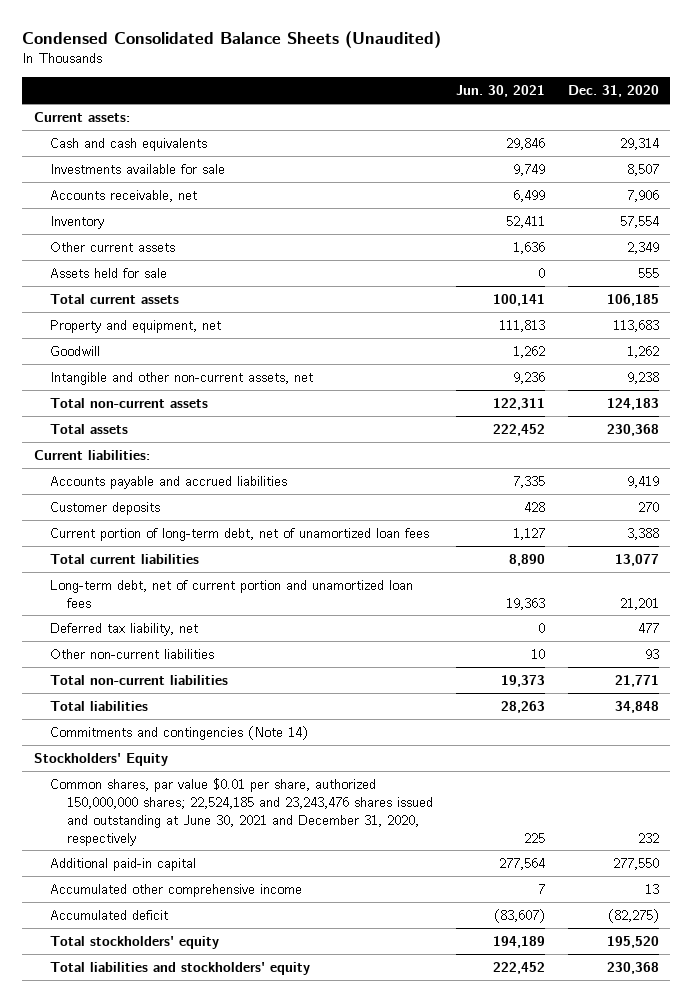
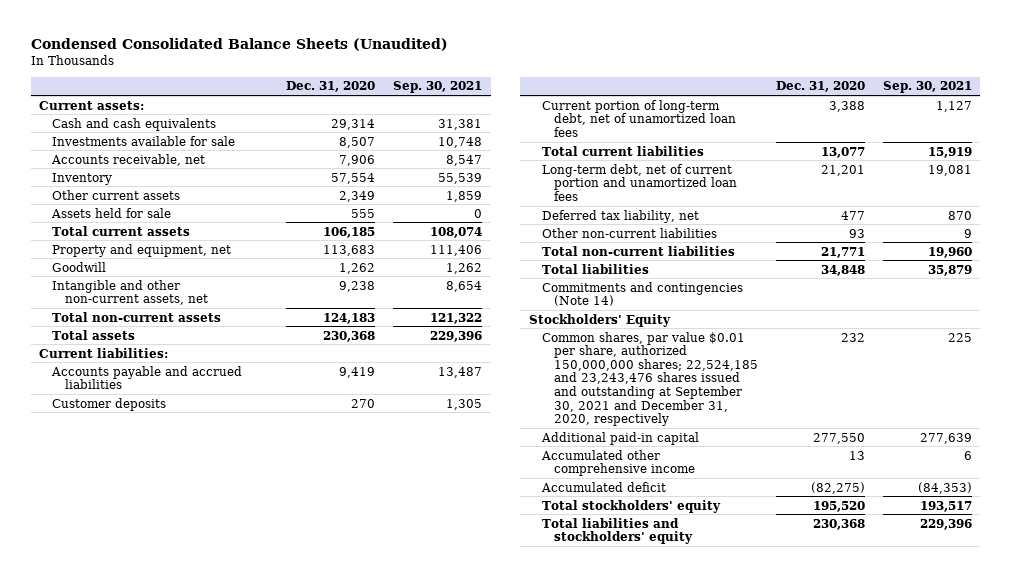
- | Jun. 30, 2021 | Dec. 31, 2020
+ | Dec. 31, 2020 | Sep. 30, 2021
- Common shares, par value $0.01 per share, authorized 150,000,000 shares; 22,524,185 and 23,243,476 shares issued and outstanding at June 30, 2021 and December 31, 2020, respectively | 225 | 232
+ Common shares, par value $0.01 per share, authorized 150,000,000 shares; 22,524,185 and 23,243,476 shares issued and outstanding at September 30, 2021 and December 31, 2020, respectively | 232 | 225

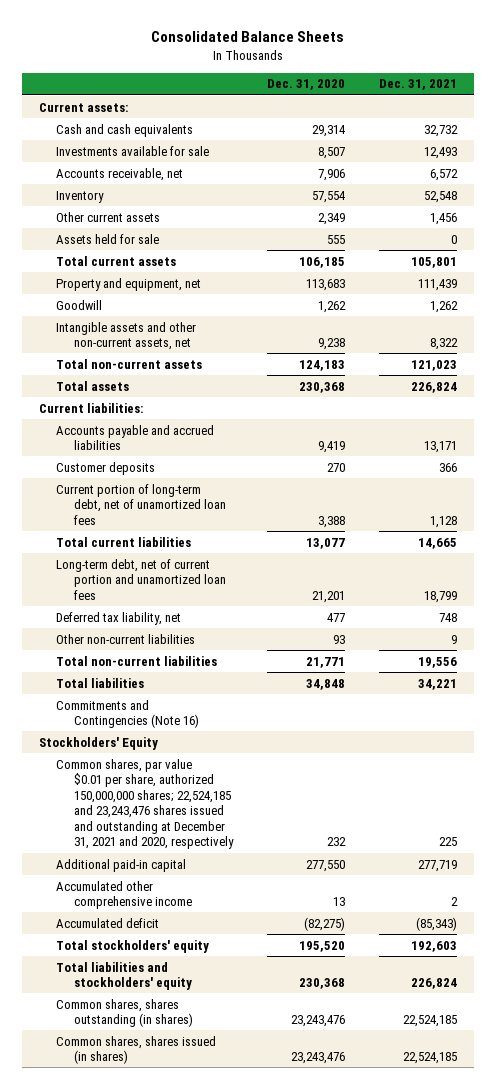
- Condensed Consolidated Balance Sheets (Unaudited)
+ Consolidated Balance Sheets
- | Dec. 31, 2020 | Sep. 30, 2021
+ | Dec. 31, 2020 | Dec. 31, 2021
- Intangible and other non-current assets, net | 9,238 | 8,654
+ Intangible assets and other non-current assets, net | 9,238 | 8,322
- Commitments and contingencies (Note 14)
+ Commitments and Contingencies (Note 16)
- Common shares, par value $0.01 per share, authorized 150,000,000 shares; 22,524,185 and 23,243,476 shares issued and outstanding at September 30, 2021 and December 31, 2020, respectively | 232 | 225
+ Common shares, par value $0.01 per share, authorized 150,000,000 shares; 22,524,185 and 23,243,476 shares issued and outstanding at December 31, 2021 and 2020, respectively | 232 | 225
+ Common shares, shares outstanding (in shares) | 23,243,476 | 22,524,185
+ Common shares, shares issued (in shares) | 23,243,476 | 22,524,185

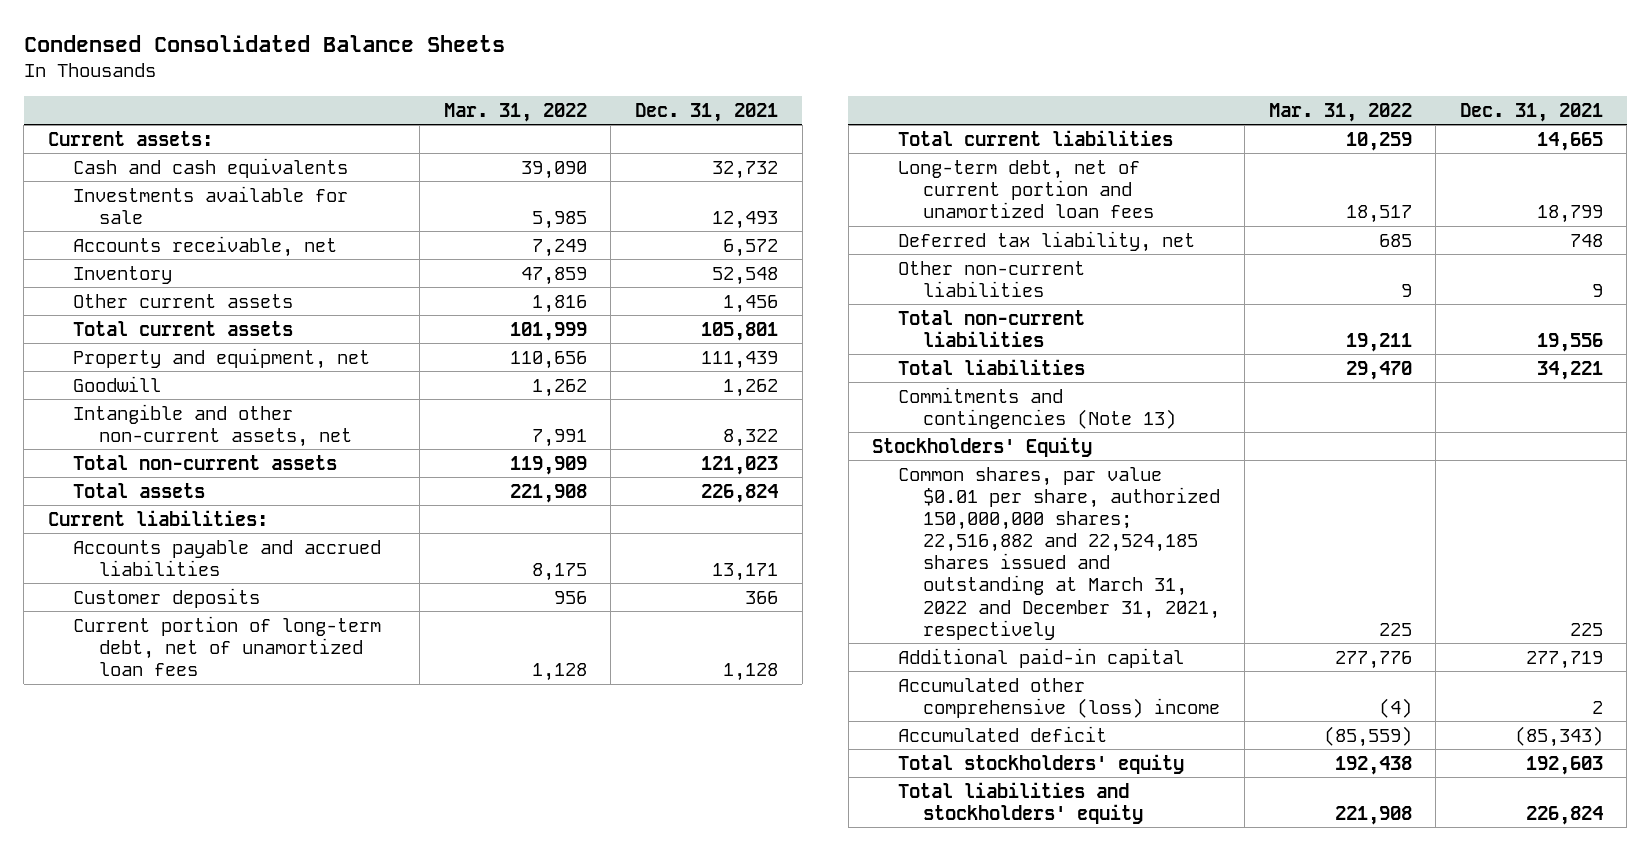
- Consolidated Balance Sheets
+ Condensed Consolidated Balance Sheets
- | Dec. 31, 2020 | Dec. 31, 2021
+ | Mar. 31, 2022 | Dec. 31, 2021
- Assets held for sale | 555 | 0
- Intangible assets and other non-current assets, net | 9,238 | 8,322
+ Intangible and other non-current assets, net | 7,991 | 8,322
- Commitments and Contingencies (Note 16)
+ Commitments and contingencies (Note 13)
- Common shares, par value $0.01 per share, authorized 150,000,000 shares; 22,524,185 and 23,243,476 shares issued and outstanding at December 31, 2021 and 2020, respectively | 232 | 225
+ Common shares, par value $0.01 per share, authorized 150,000,000 shares; 22,516,882 and 22,524,185 shares issued and outstanding at March 31, 2022 and December 31, 2021, respectively | 225 | 225
- Accumulated other comprehensive income | 13 | 2
+ Accumulated other comprehensive (loss) income | (4) | 2
- Common shares, shares outstanding (in shares) | 23,243,476 | 22,524,185
- Common shares, shares issued (in shares) | 23,243,476 | 22,524,185

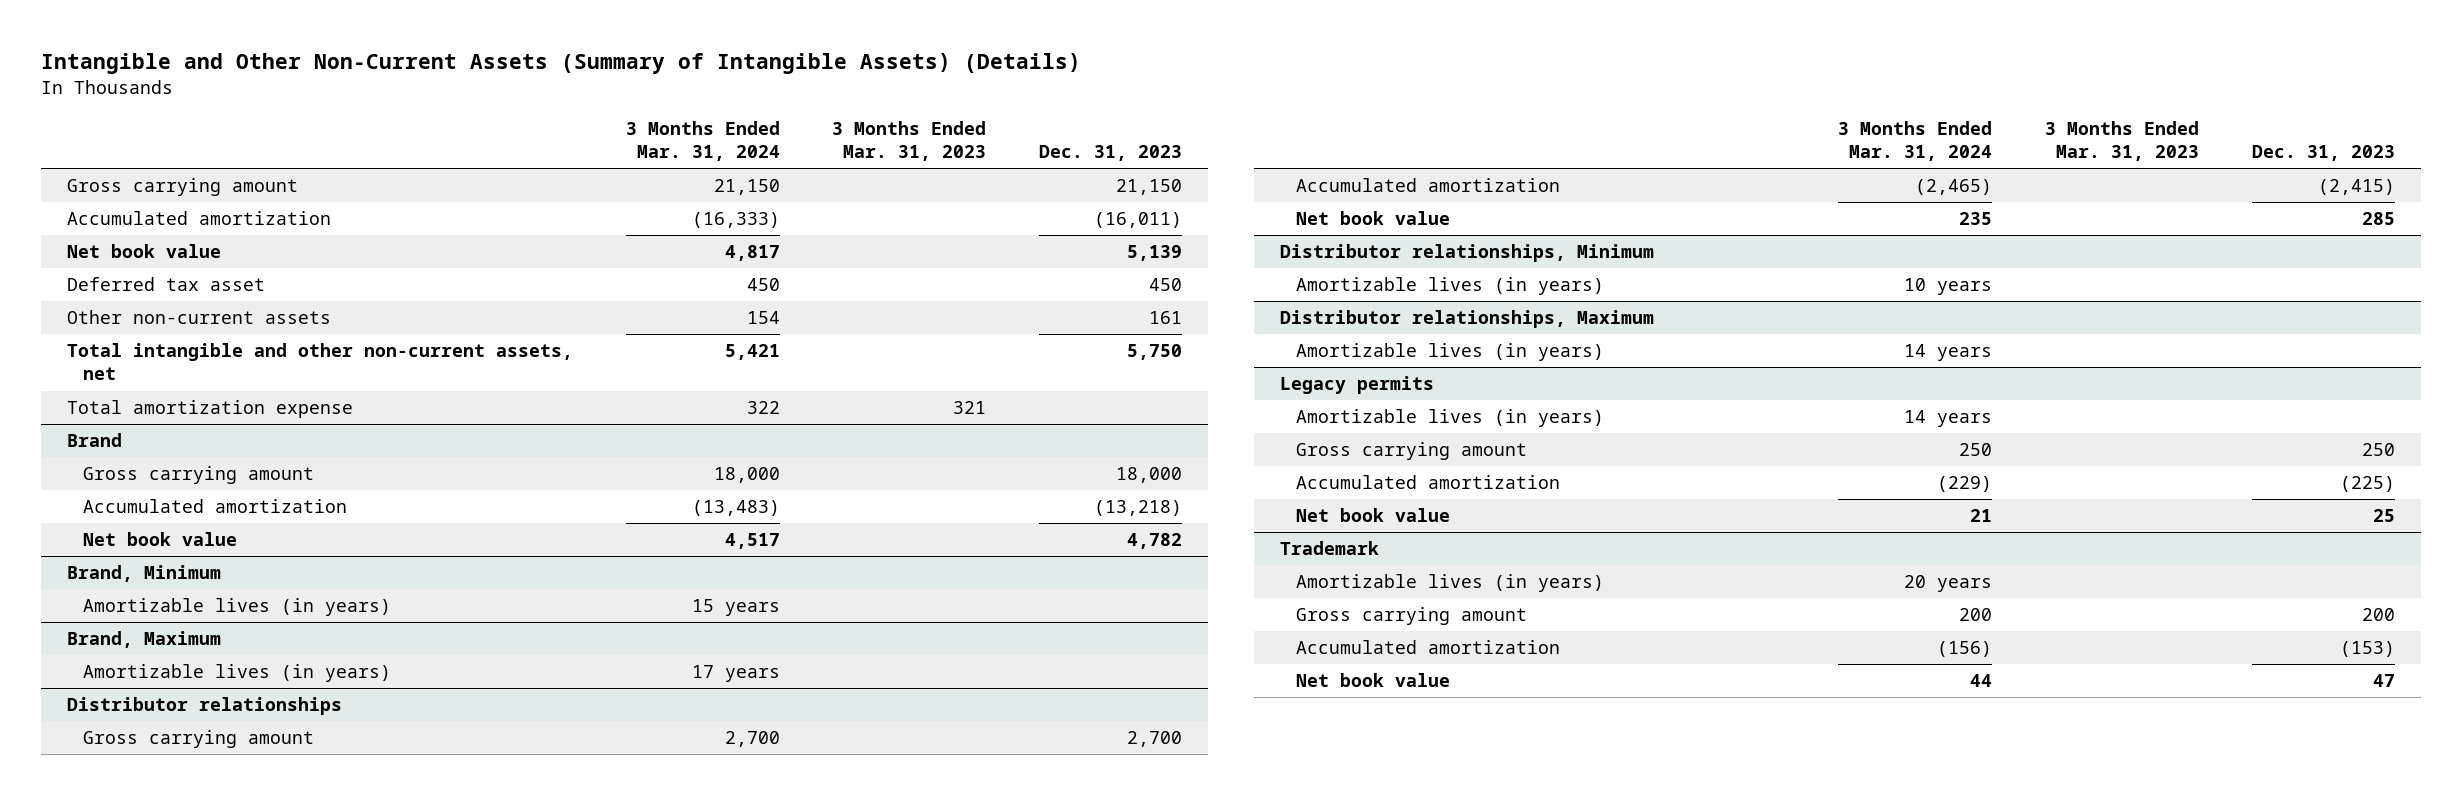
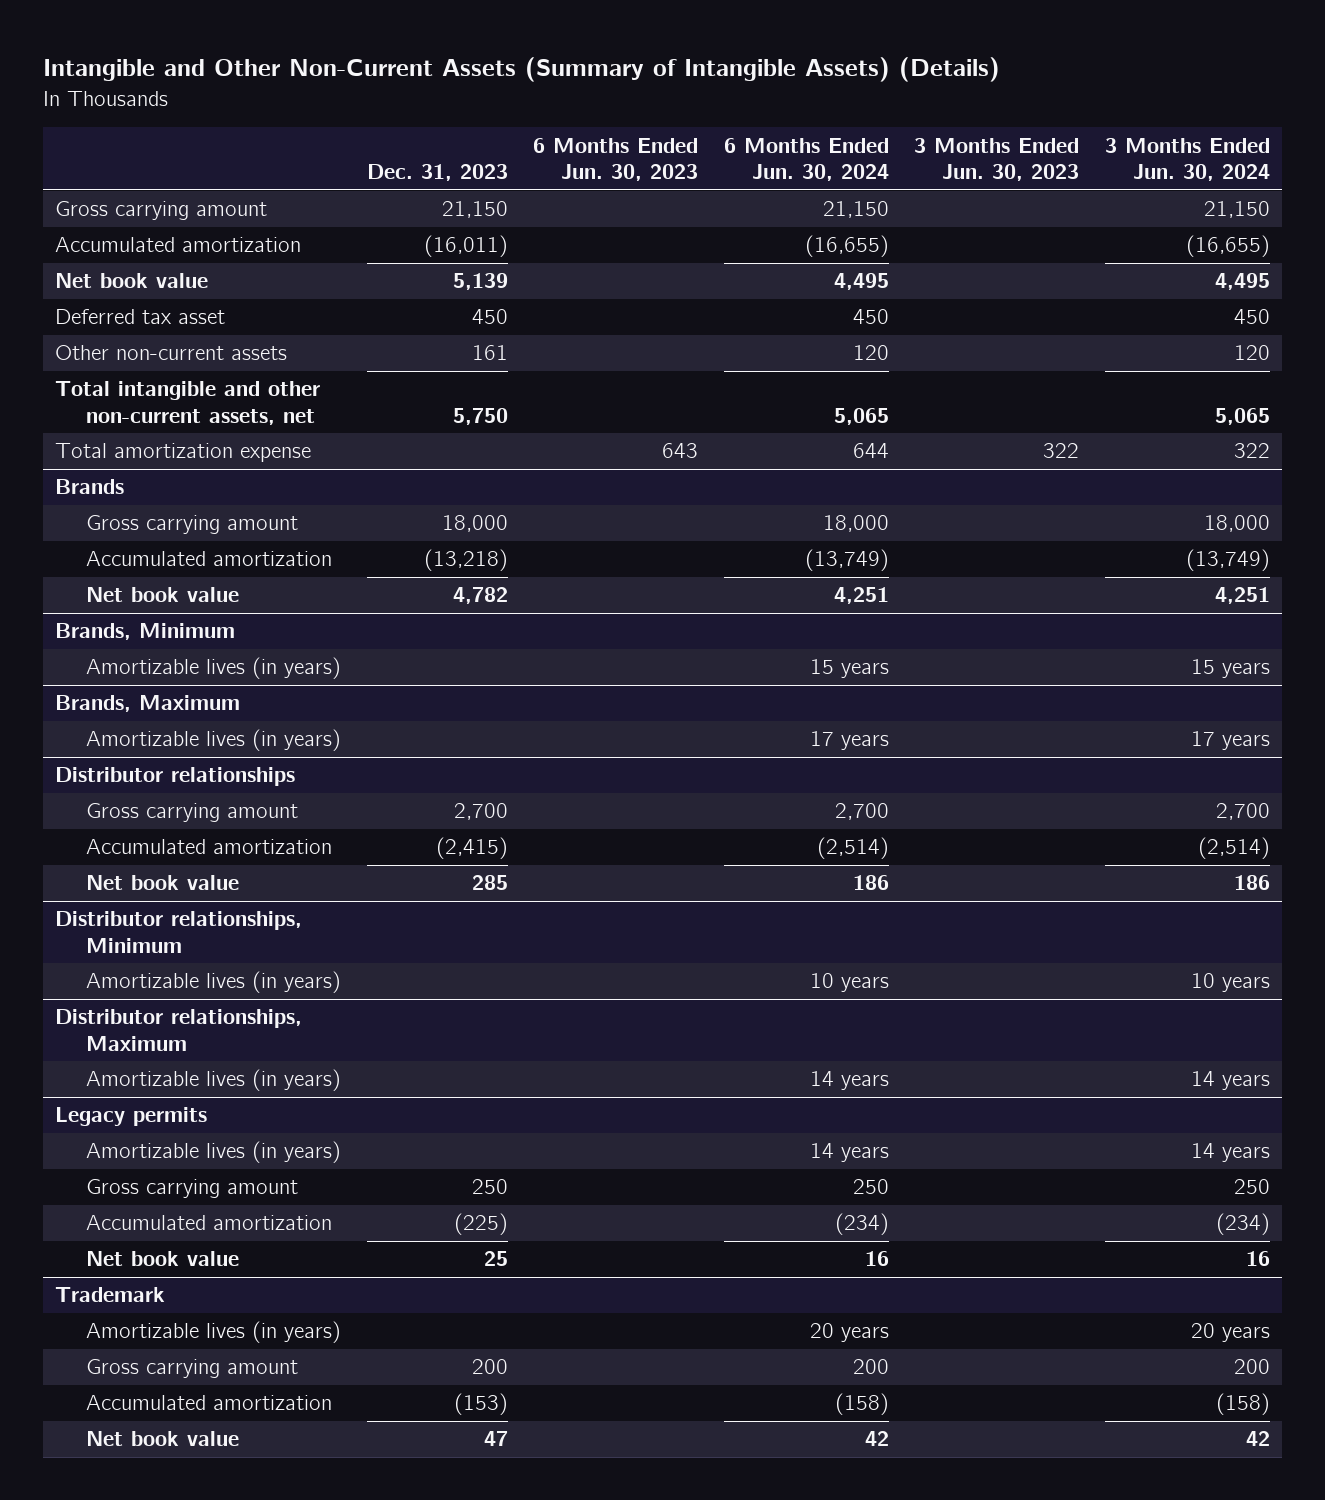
- | 3 Months Ended Mar. 31, 2024 | 3 Months Ended Mar. 31, 2023 | Dec. 31, 2023
+ | Dec. 31, 2023 | 6 Months Ended Jun. 30, 2023 | 6 Months Ended Jun. 30, 2024 | 3 Months Ended Jun. 30, 2023 | 3 Months Ended Jun. 30, 2024
- Brand
+ Brands
- Brand, Minimum
+ Brands, Minimum
- Brand, Maximum
+ Brands, Maximum

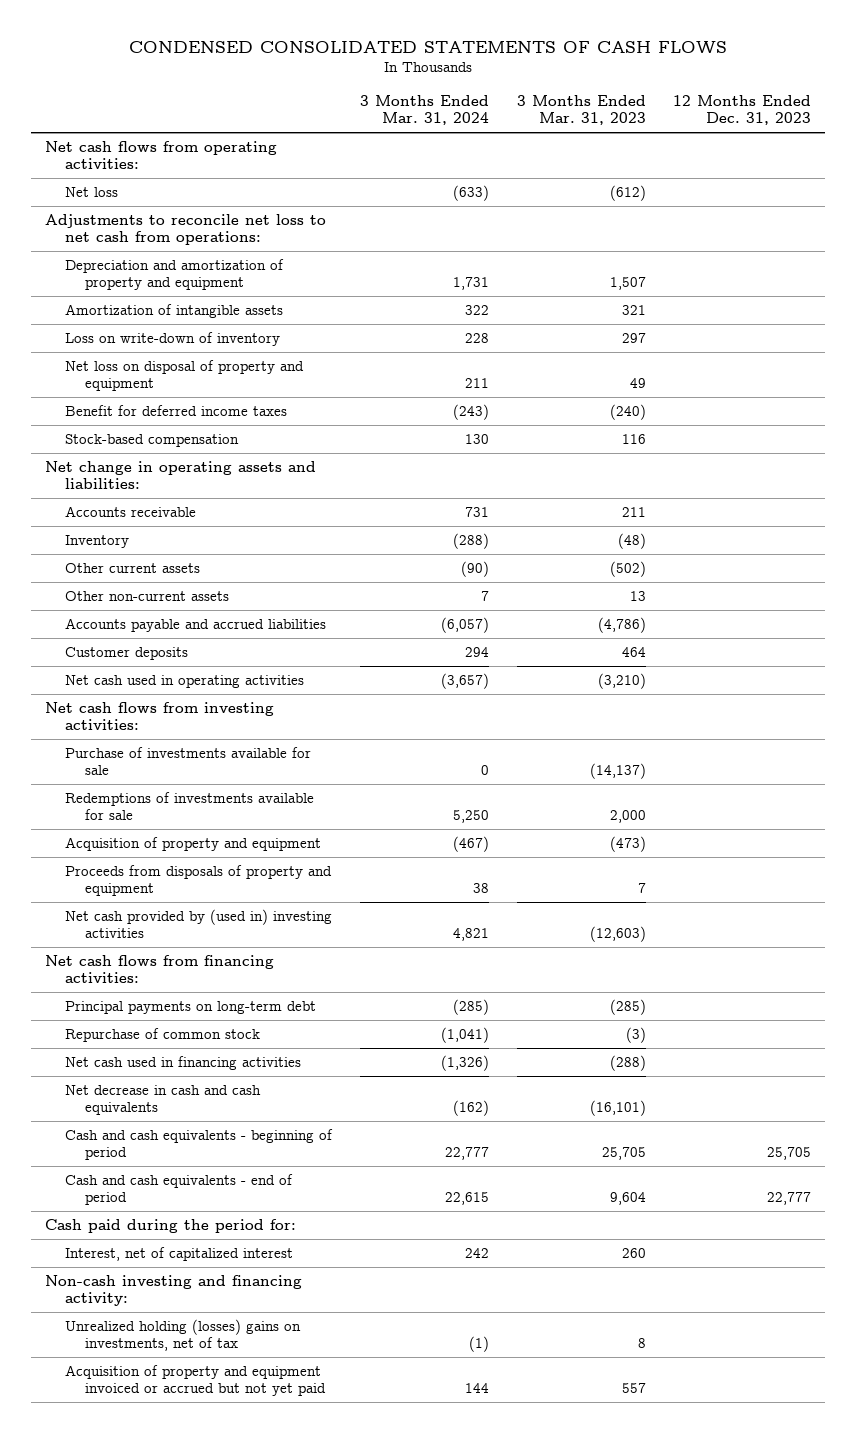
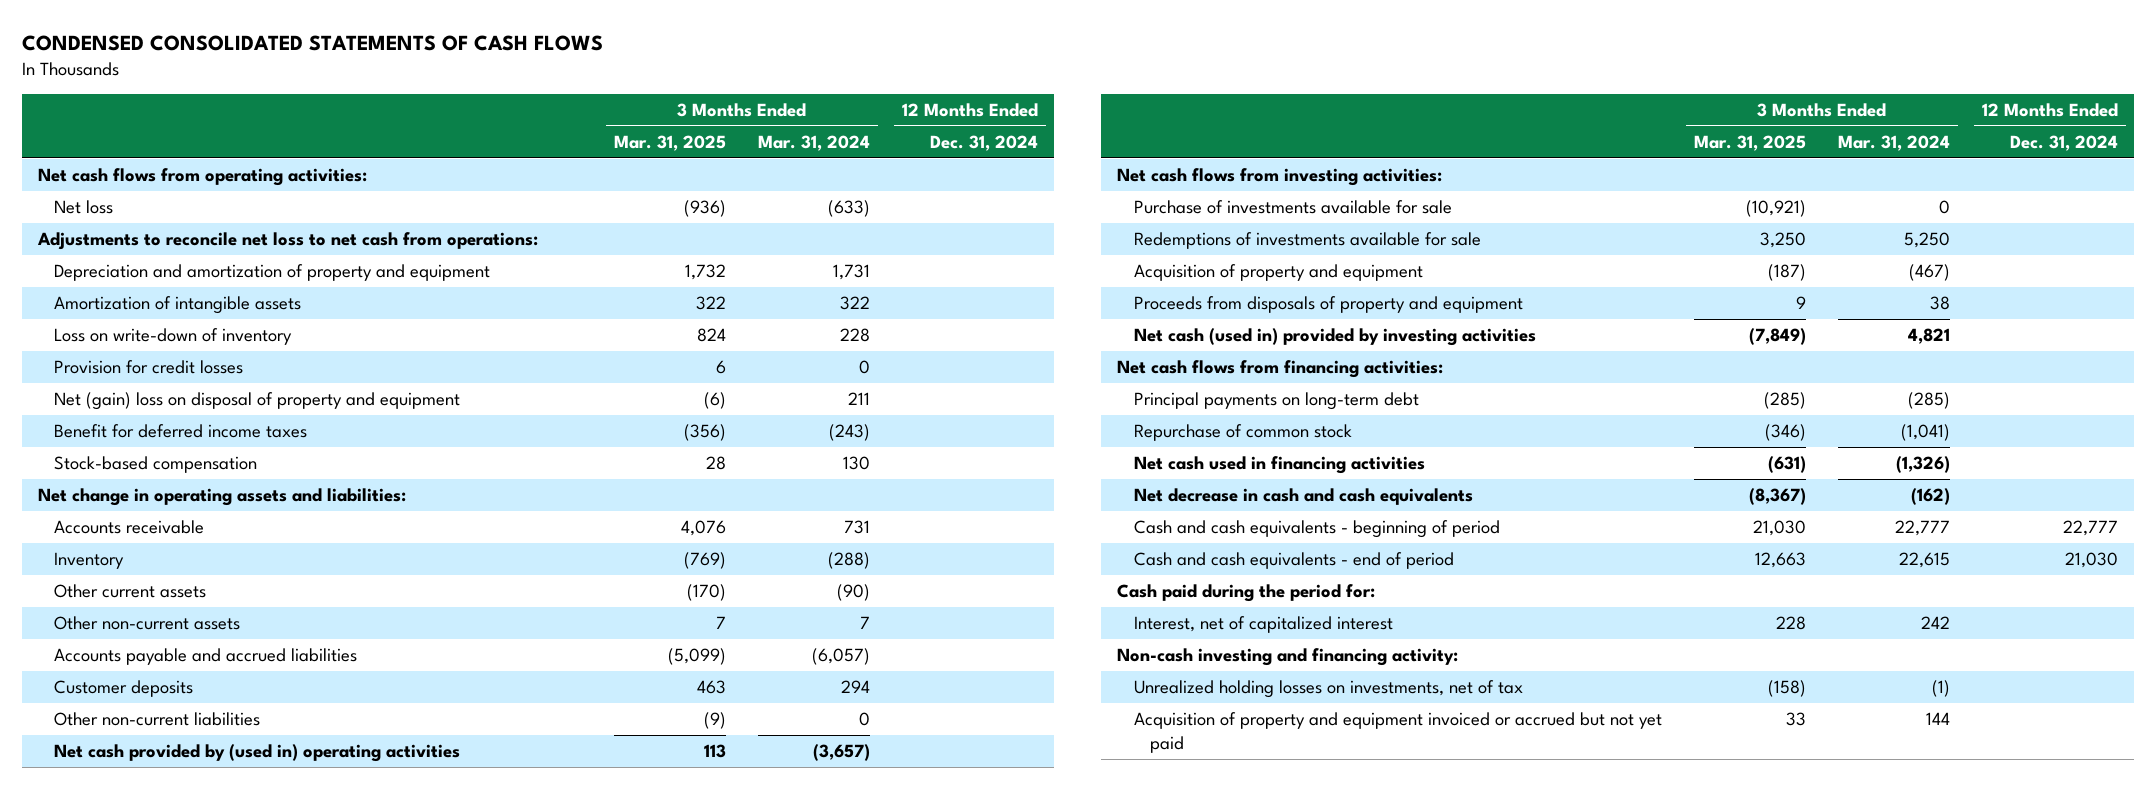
- | 3 Months Ended Mar. 31, 2024 | 3 Months Ended Mar. 31, 2023 | 12 Months Ended Dec. 31, 2023
+ | 3 Months Ended Mar. 31, 2025 | 3 Months Ended Mar. 31, 2024 | 12 Months Ended Dec. 31, 2024
- Net loss on disposal of property and equipment | 211 | 49 |
+ Provision for credit losses | 6 | 0 |
+ Net (gain) loss on disposal of property and equipment | (6) | 211 |
- Net cash used in operating activities | (3,657) | (3,210) |
+ Other non-current liabilities | (9) | 0 |
+ Net cash provided by (used in) operating activities | 113 | (3,657) |
- Net cash provided by (used in) investing activities | 4,821 | (12,603) |
+ Net cash (used in) provided by investing activities | (7,849) | 4,821 |
- Unrealized holding (losses) gains on investments, net of tax | (1) | 8 |
+ Unrealized holding losses on investments, net of tax | (158) | (1) |

